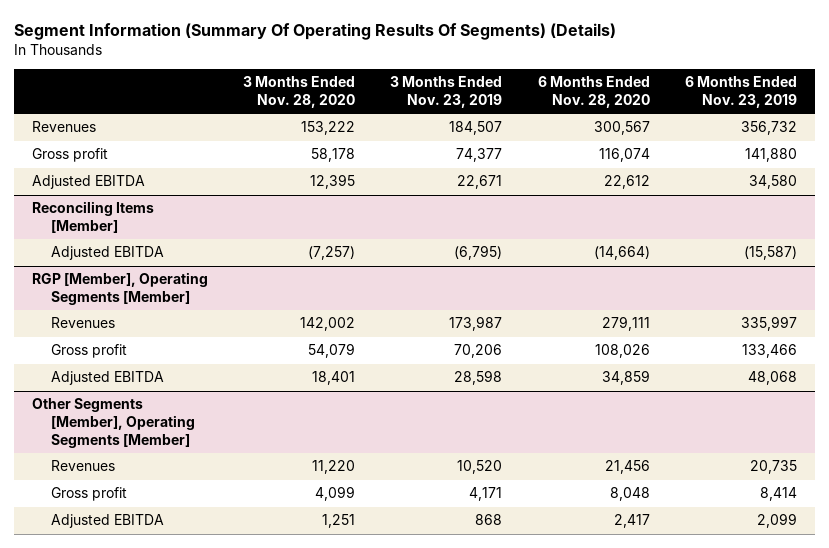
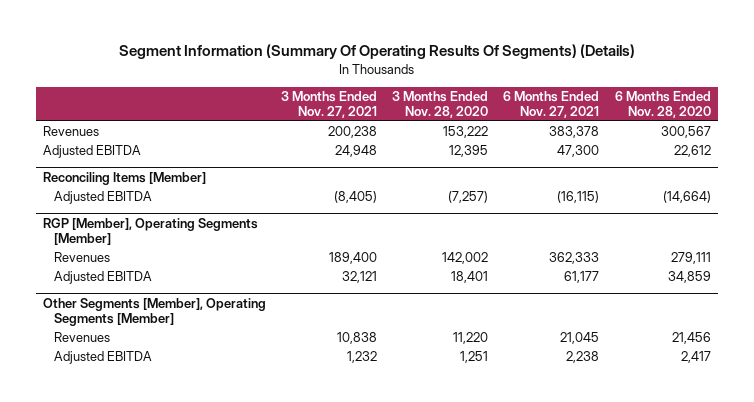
- | 3 Months Ended Nov. 28, 2020 | 3 Months Ended Nov. 23, 2019 | 6 Months Ended Nov. 28, 2020 | 6 Months Ended Nov. 23, 2019
+ | 3 Months Ended Nov. 27, 2021 | 3 Months Ended Nov. 28, 2020 | 6 Months Ended Nov. 27, 2021 | 6 Months Ended Nov. 28, 2020
- Gross profit | 58,178 | 74,377 | 116,074 | 141,880
@ RGP [Member], Operating Segments [Member]
- Gross profit | 54,079 | 70,206 | 108,026 | 133,466
@ Other Segments [Member], Operating Segments [Member]
- Gross profit | 4,099 | 4,171 | 8,048 | 8,414

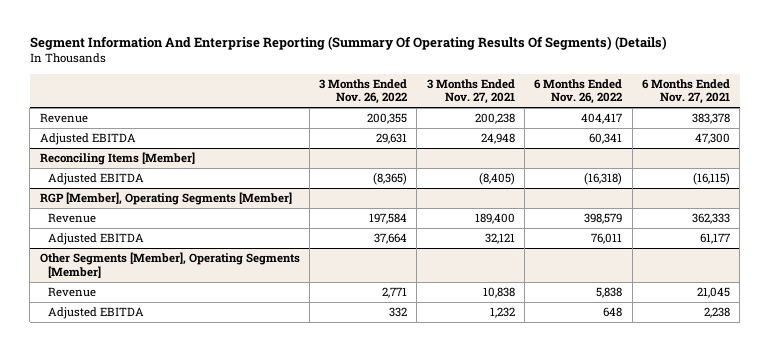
- Segment Information (Summary Of Operating Results Of Segments) (Details)
+ Segment Information And Enterprise Reporting (Summary Of Operating Results Of Segments) (Details)
- | 3 Months Ended Nov. 27, 2021 | 3 Months Ended Nov. 28, 2020 | 6 Months Ended Nov. 27, 2021 | 6 Months Ended Nov. 28, 2020
+ | 3 Months Ended Nov. 26, 2022 | 3 Months Ended Nov. 27, 2021 | 6 Months Ended Nov. 26, 2022 | 6 Months Ended Nov. 27, 2021
- Revenues | 200,238 | 153,222 | 383,378 | 300,567
+ Revenue | 200,355 | 200,238 | 404,417 | 383,378
@ RGP [Member], Operating Segments [Member]
- Revenues | 189,400 | 142,002 | 362,333 | 279,111
+ Revenue | 197,584 | 189,400 | 398,579 | 362,333
@ Other Segments [Member], Operating Segments [Member]
- Revenues | 10,838 | 11,220 | 21,045 | 21,456
+ Revenue | 2,771 | 10,838 | 5,838 | 21,045

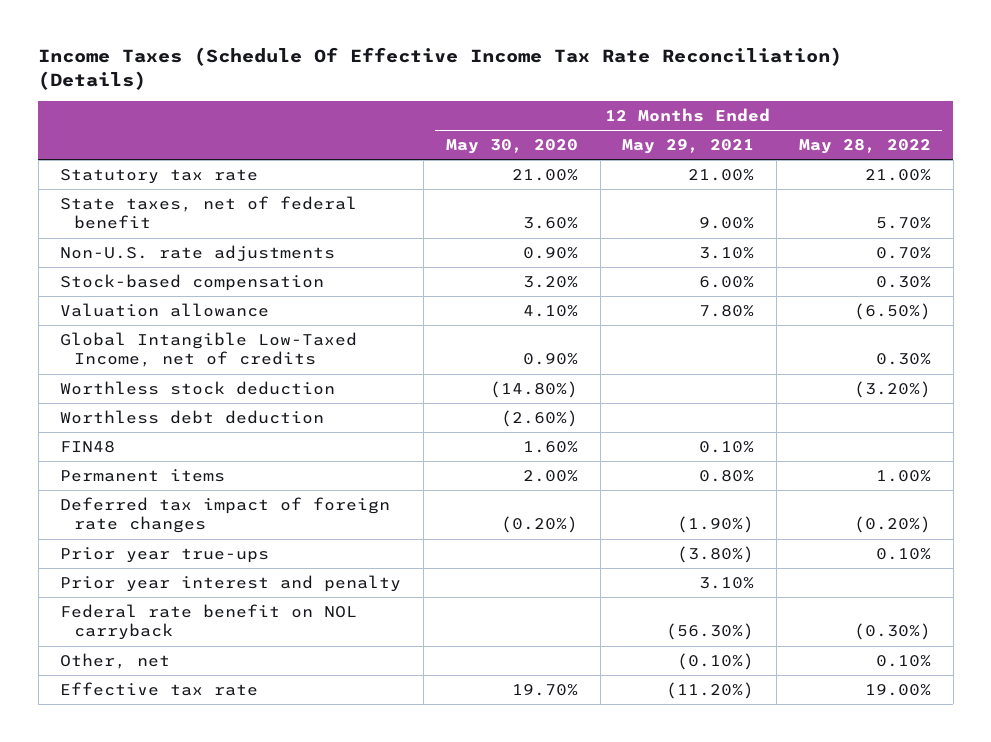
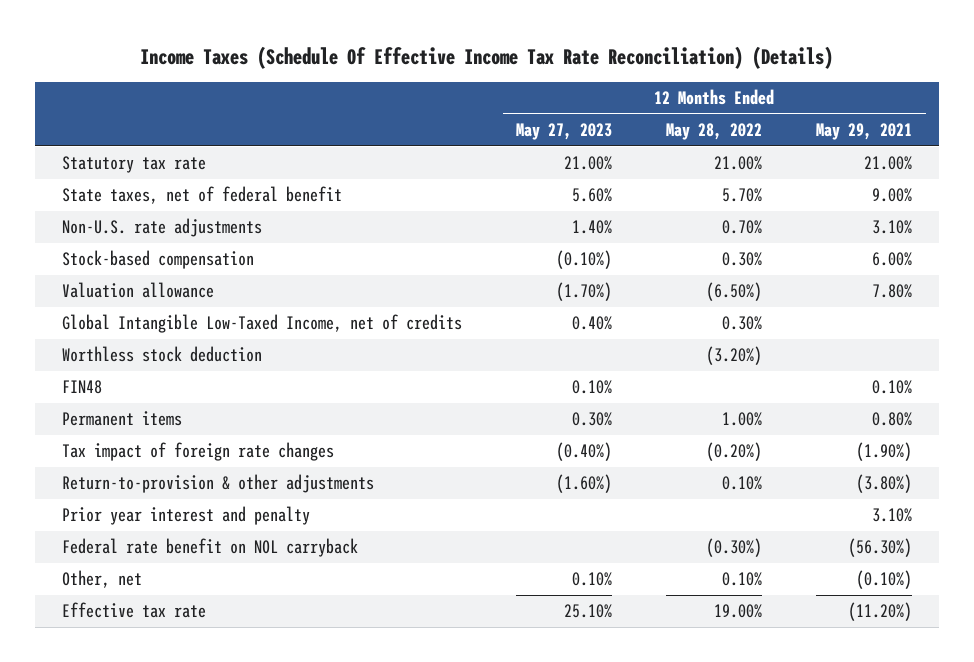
- | 12 Months Ended May 30, 2020 | 12 Months Ended May 29, 2021 | 12 Months Ended May 28, 2022
+ | 12 Months Ended May 27, 2023 | 12 Months Ended May 28, 2022 | 12 Months Ended May 29, 2021
- Worthless debt deduction | (2.60%) | |
- Deferred tax impact of foreign rate changes | (0.20%) | (1.90%) | (0.20%)
- Prior year true-ups | | (3.80%) | 0.10%
+ Tax impact of foreign rate changes | (0.40%) | (0.20%) | (1.90%)
+ Return-to-provision & other adjustments | (1.60%) | 0.10% | (3.80%)

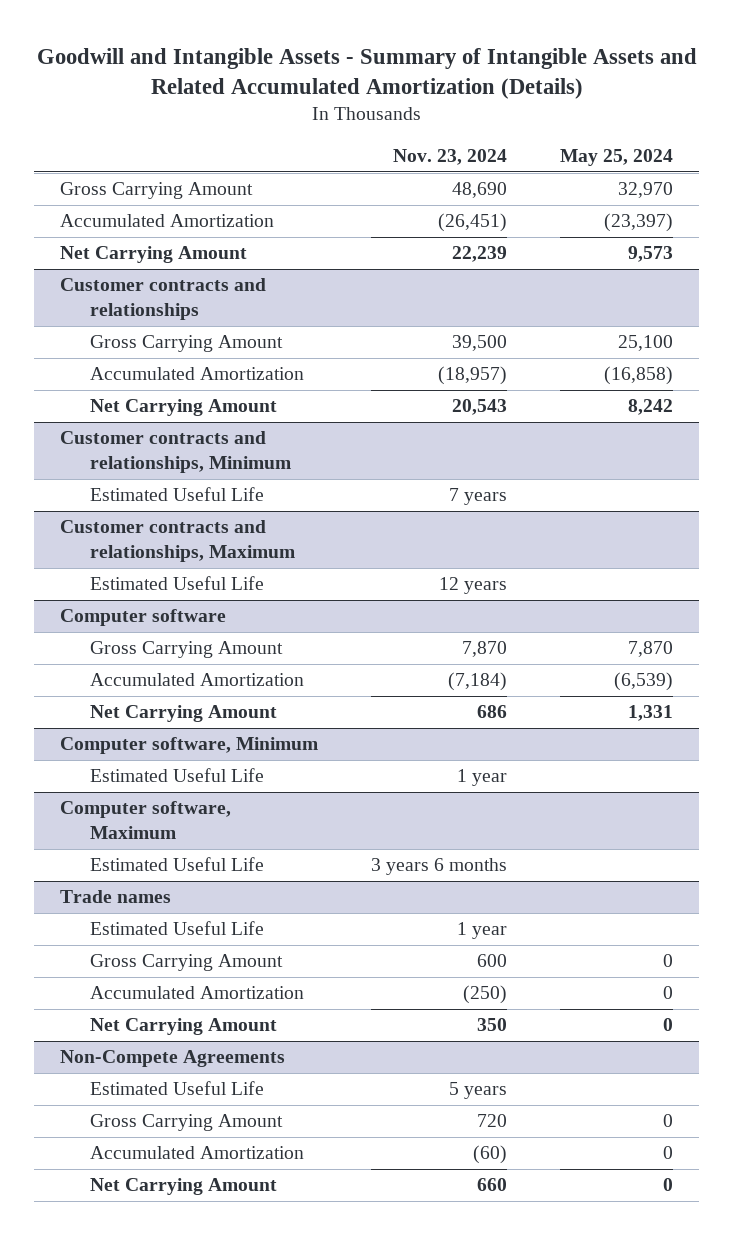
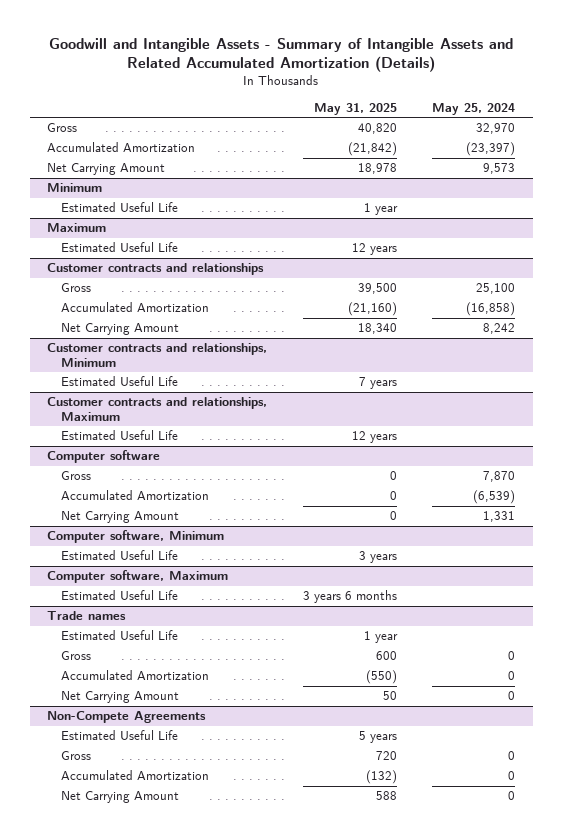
- | Nov. 23, 2024 | May 25, 2024
+ | May 31, 2025 | May 25, 2024
- Gross Carrying Amount | 48,690 | 32,970
+ Gross | 40,820 | 32,970
+ Minimum
+ Estimated Useful Life | 1 year |
+ Maximum
+ Estimated Useful Life | 12 years |
@ Customer contracts and relationships
- Gross Carrying Amount | 39,500 | 25,100
+ Gross | 39,500 | 25,100
@ Computer software
- Gross Carrying Amount | 7,870 | 7,870
+ Gross | 0 | 7,870
@ Trade names
- Gross Carrying Amount | 600 | 0
+ Gross | 600 | 0
@ Non-Compete Agreements
- Gross Carrying Amount | 720 | 0
+ Gross | 720 | 0

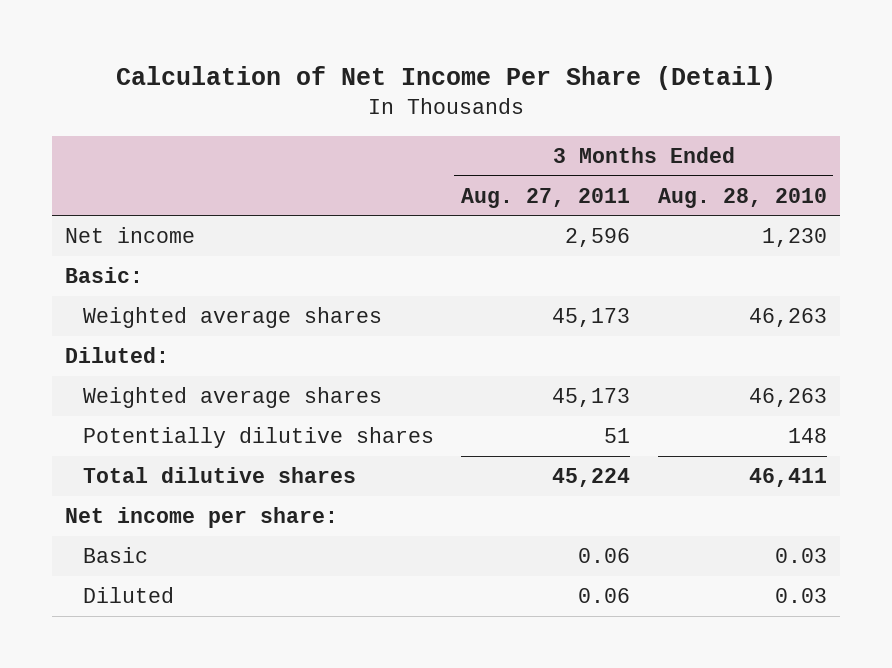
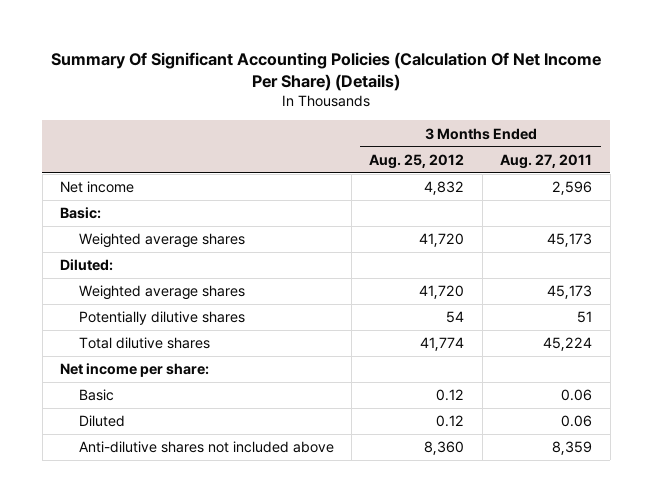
- Calculation of Net Income Per Share (Detail)
+ Summary Of Significant Accounting Policies (Calculation Of Net Income Per Share) (Details)
- | 3 Months Ended Aug. 27, 2011 | 3 Months Ended Aug. 28, 2010
+ | 3 Months Ended Aug. 25, 2012 | 3 Months Ended Aug. 27, 2011
+ Anti-dilutive shares not included above | 8,360 | 8,359

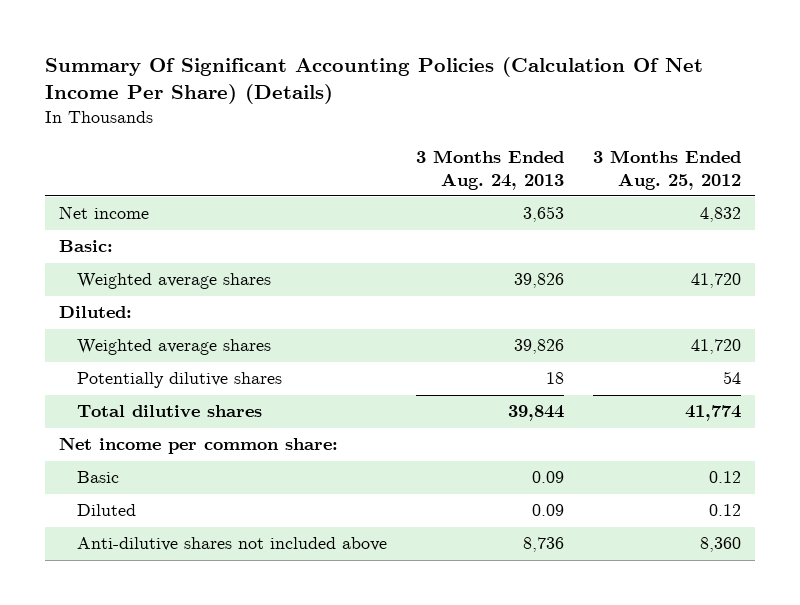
- | 3 Months Ended Aug. 25, 2012 | 3 Months Ended Aug. 27, 2011
+ | 3 Months Ended Aug. 24, 2013 | 3 Months Ended Aug. 25, 2012
- Net income per share:
+ Net income per common share:

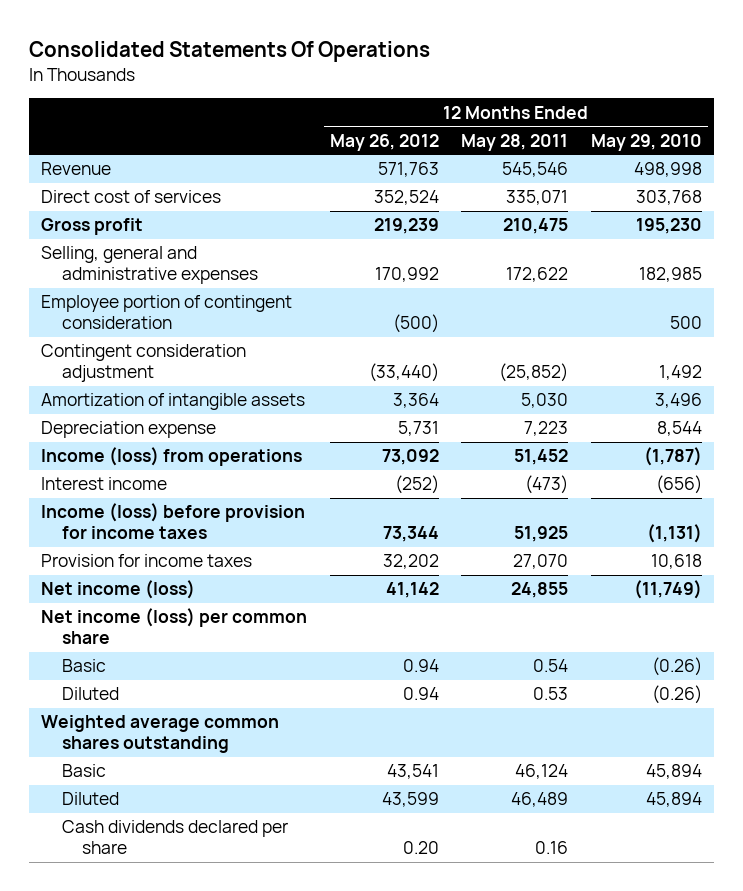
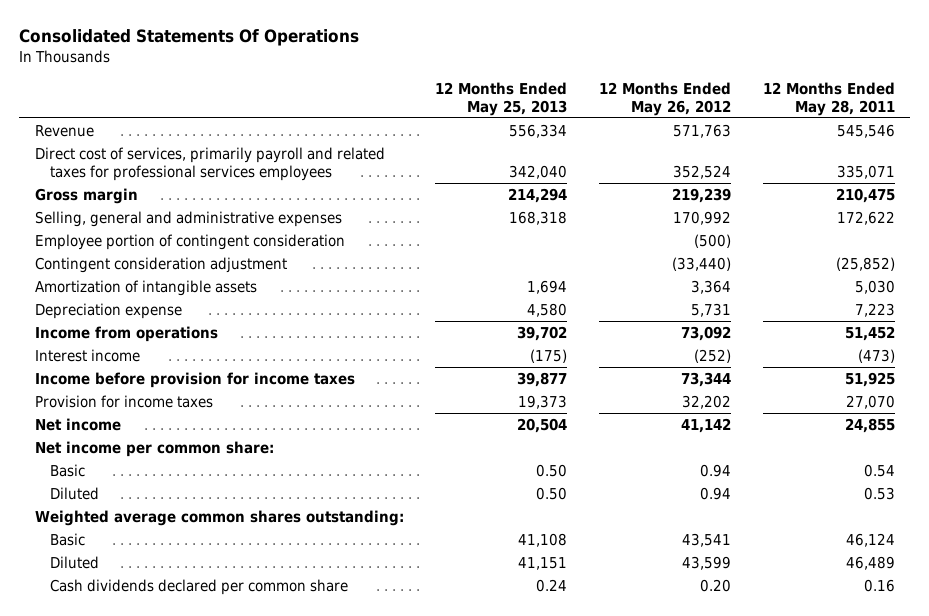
- | 12 Months Ended May 26, 2012 | 12 Months Ended May 28, 2011 | 12 Months Ended May 29, 2010
+ | 12 Months Ended May 25, 2013 | 12 Months Ended May 26, 2012 | 12 Months Ended May 28, 2011
- Direct cost of services | 352,524 | 335,071 | 303,768
- Gross profit | 219,239 | 210,475 | 195,230
+ Direct cost of services, primarily payroll and related taxes for professional services employees | 342,040 | 352,524 | 335,071
+ Gross margin | 214,294 | 219,239 | 210,475
- Income (loss) from operations | 73,092 | 51,452 | (1,787)
+ Income from operations | 39,702 | 73,092 | 51,452
- Income (loss) before provision for income taxes | 73,344 | 51,925 | (1,131)
+ Income before provision for income taxes | 39,877 | 73,344 | 51,925
- Net income (loss) | 41,142 | 24,855 | (11,749)
- Net income (loss) per common share
+ Net income | 20,504 | 41,142 | 24,855
+ Net income per common share:
- Weighted average common shares outstanding
+ Weighted average common shares outstanding:
- Cash dividends declared per share | 0.20 | 0.16 |
+ Cash dividends declared per common share | 0.24 | 0.20 | 0.16

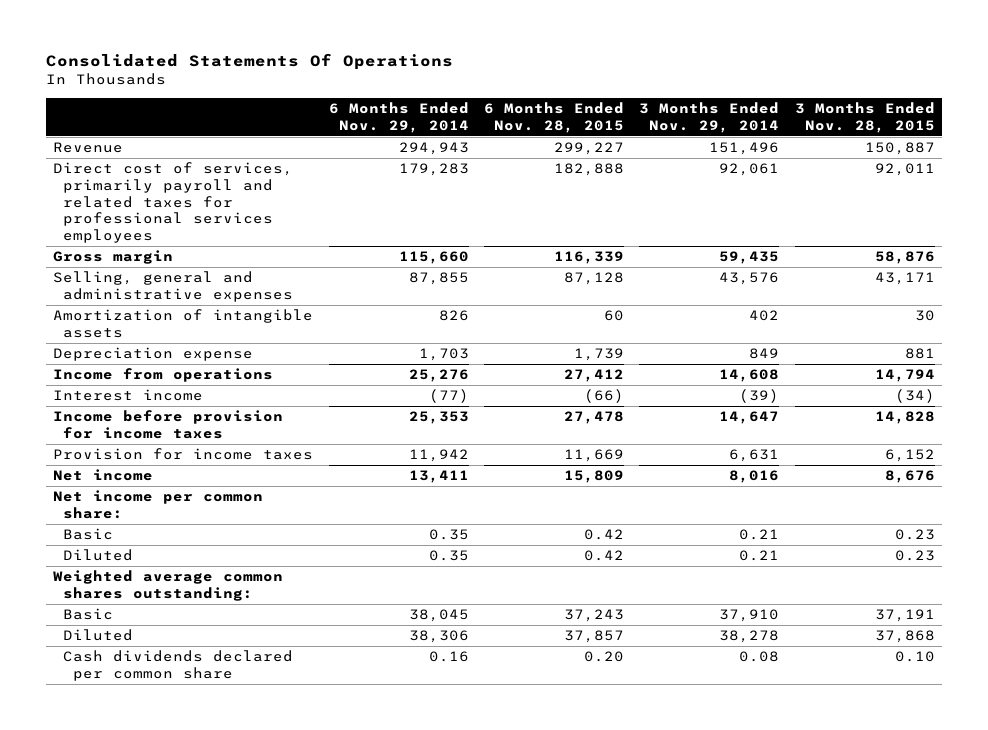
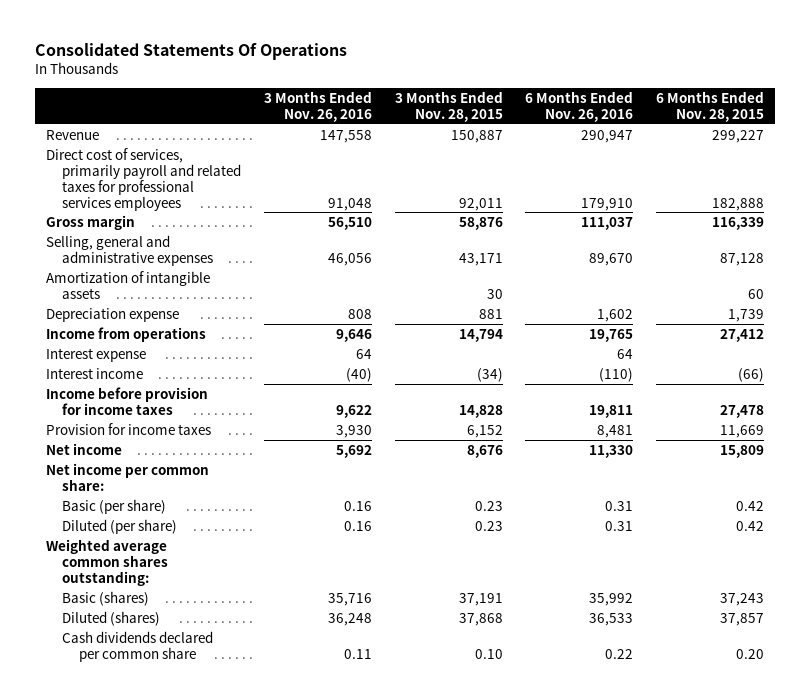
- | 6 Months Ended Nov. 29, 2014 | 6 Months Ended Nov. 28, 2015 | 3 Months Ended Nov. 29, 2014 | 3 Months Ended Nov. 28, 2015
+ | 3 Months Ended Nov. 26, 2016 | 3 Months Ended Nov. 28, 2015 | 6 Months Ended Nov. 26, 2016 | 6 Months Ended Nov. 28, 2015
+ Interest expense | 64 | | 64 |
- Basic | 0.35 | 0.42 | 0.21 | 0.23
- Diluted | 0.35 | 0.42 | 0.21 | 0.23
+ Basic (per share) | 0.16 | 0.23 | 0.31 | 0.42
+ Diluted (per share) | 0.16 | 0.23 | 0.31 | 0.42
- Basic | 38,045 | 37,243 | 37,910 | 37,191
- Diluted | 38,306 | 37,857 | 38,278 | 37,868
+ Basic (shares) | 35,716 | 37,191 | 35,992 | 37,243
+ Diluted (shares) | 36,248 | 37,868 | 36,533 | 37,857

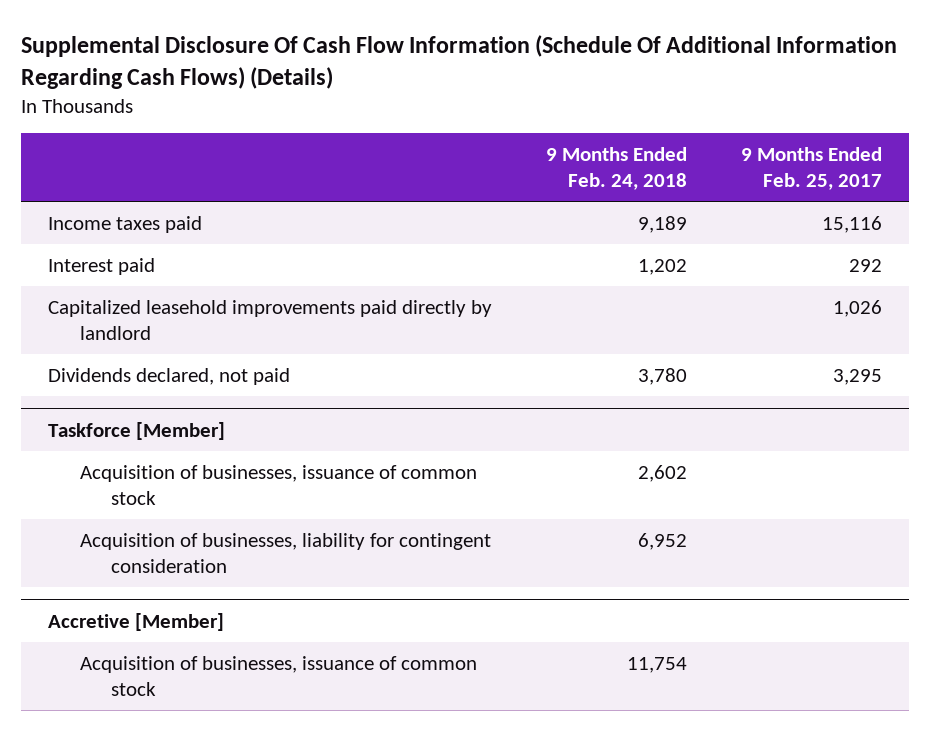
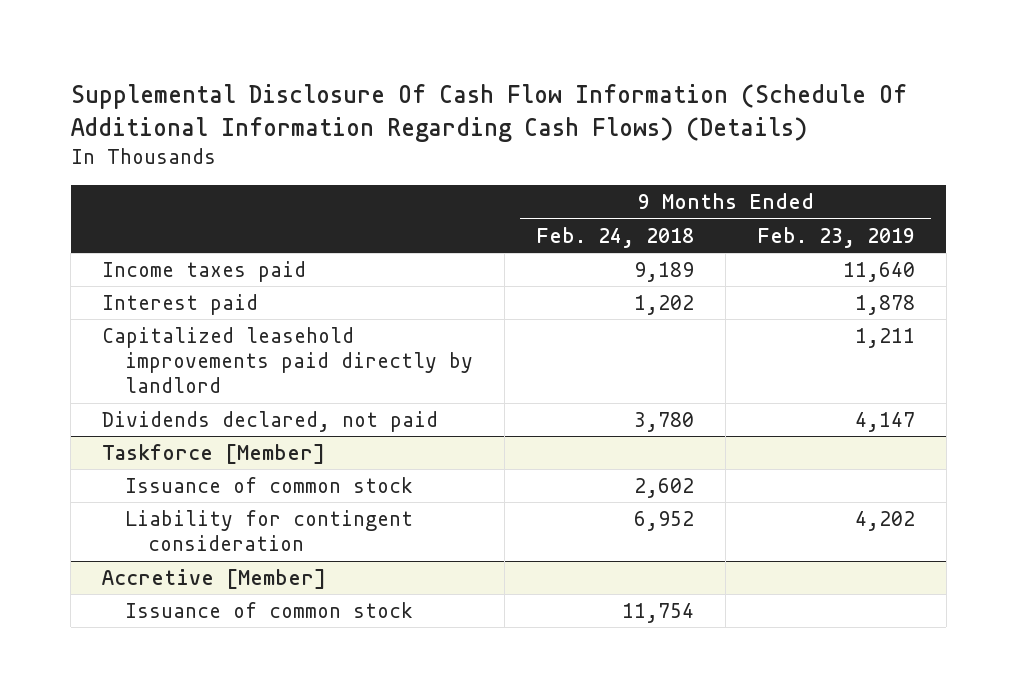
- | 9 Months Ended Feb. 24, 2018 | 9 Months Ended Feb. 25, 2017
+ | 9 Months Ended Feb. 24, 2018 | 9 Months Ended Feb. 23, 2019
@ Taskforce [Member]
- Acquisition of businesses, issuance of common stock | 2,602 |
- Acquisition of businesses, liability for contingent consideration | 6,952 |
+ Issuance of common stock | 2,602 |
+ Liability for contingent consideration | 6,952 | 4,202
@ Accretive [Member]
- Acquisition of businesses, issuance of common stock | 11,754 |
+ Issuance of common stock | 11,754 |

